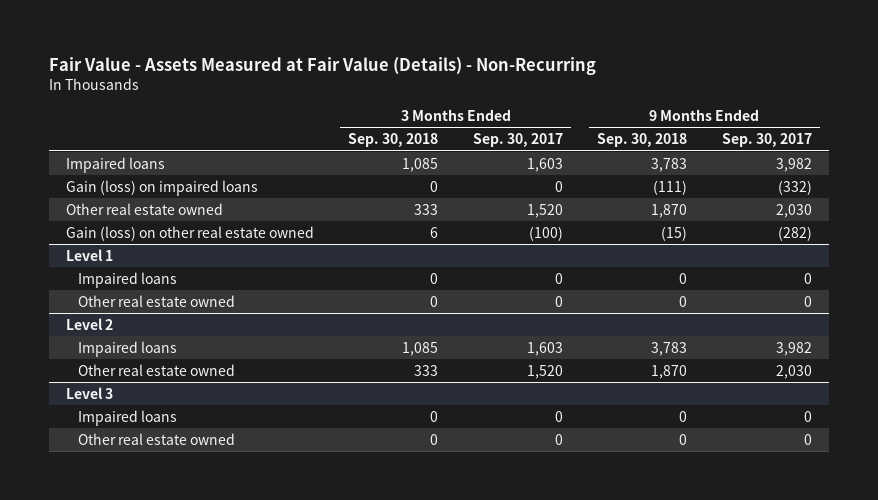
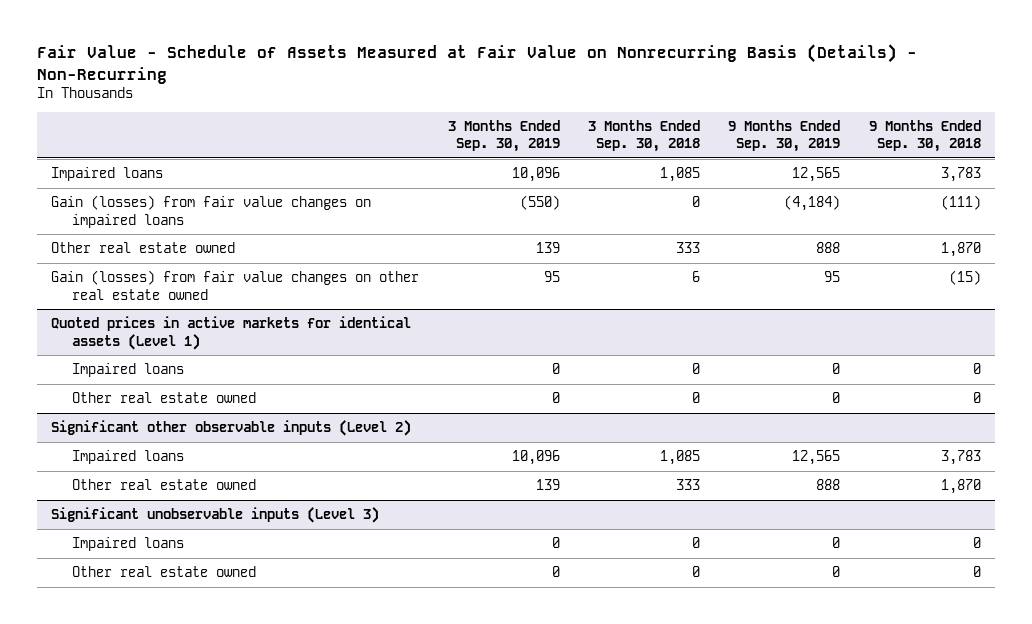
- Fair Value - Assets Measured at Fair Value (Details) - Non-Recurring
+ Fair Value - Schedule of Assets Measured at Fair Value on Nonrecurring Basis (Details) - Non-Recurring
- | 3 Months Ended Sep. 30, 2018 | 3 Months Ended Sep. 30, 2017 | 9 Months Ended Sep. 30, 2018 | 9 Months Ended Sep. 30, 2017
+ | 3 Months Ended Sep. 30, 2019 | 3 Months Ended Sep. 30, 2018 | 9 Months Ended Sep. 30, 2019 | 9 Months Ended Sep. 30, 2018
- Gain (loss) on impaired loans | 0 | 0 | (111) | (332)
+ Gain (losses) from fair value changes on impaired loans | (550) | 0 | (4,184) | (111)
- Gain (loss) on other real estate owned | 6 | (100) | (15) | (282)
- Level 1
+ Gain (losses) from fair value changes on other real estate owned | 95 | 6 | 95 | (15)
+ Quoted prices in active markets for identical assets (Level 1)
- Level 2
+ Significant other observable inputs (Level 2)
- Level 3
+ Significant unobservable inputs (Level 3)

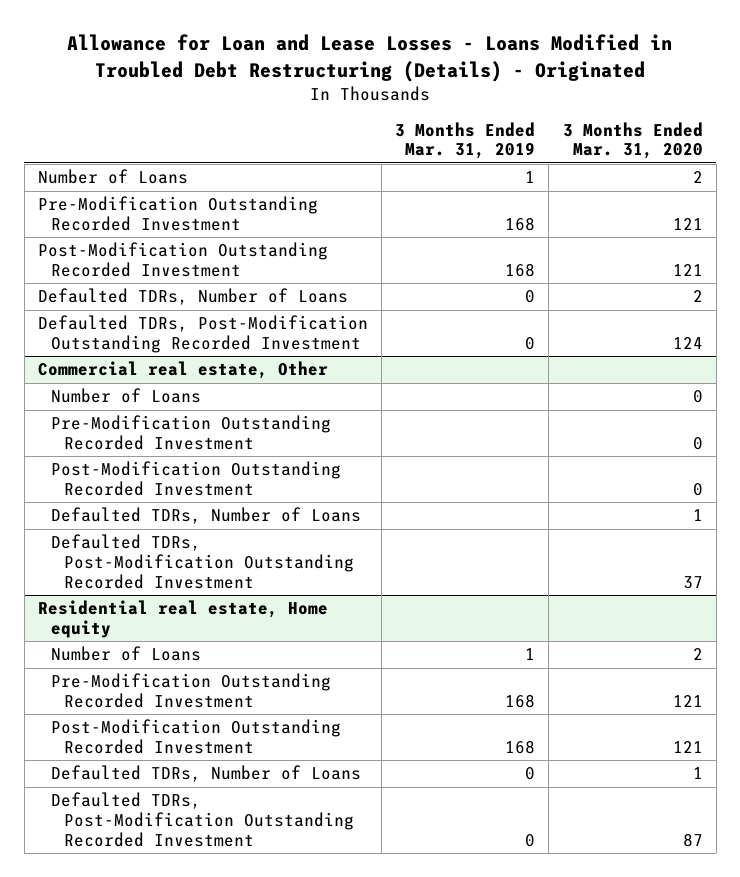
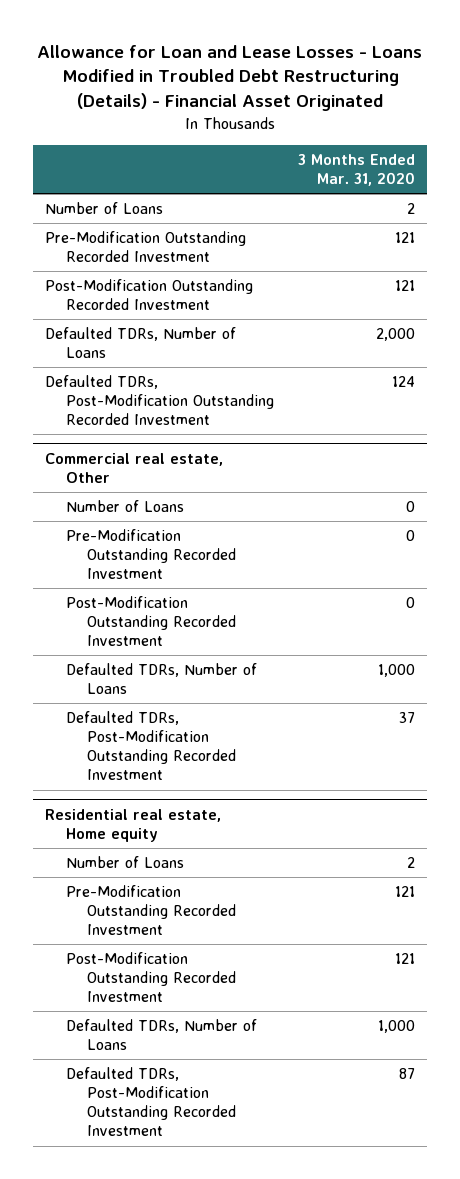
- Allowance for Loan and Lease Losses - Loans Modified in Troubled Debt Restructuring (Details) - Originated
+ Allowance for Loan and Lease Losses - Loans Modified in Troubled Debt Restructuring (Details) - Financial Asset Originated
- | 3 Months Ended Mar. 31, 2019 | 3 Months Ended Mar. 31, 2020
+ | 3 Months Ended Mar. 31, 2020
- Defaulted TDRs, Number of Loans | 0 | 2
+ Defaulted TDRs, Number of Loans | 2,000
@ Commercial real estate, Other
- Defaulted TDRs, Number of Loans | | 1
+ Defaulted TDRs, Number of Loans | 1,000
@ Residential real estate, Home equity
- Defaulted TDRs, Number of Loans | 0 | 1
+ Defaulted TDRs, Number of Loans | 1,000

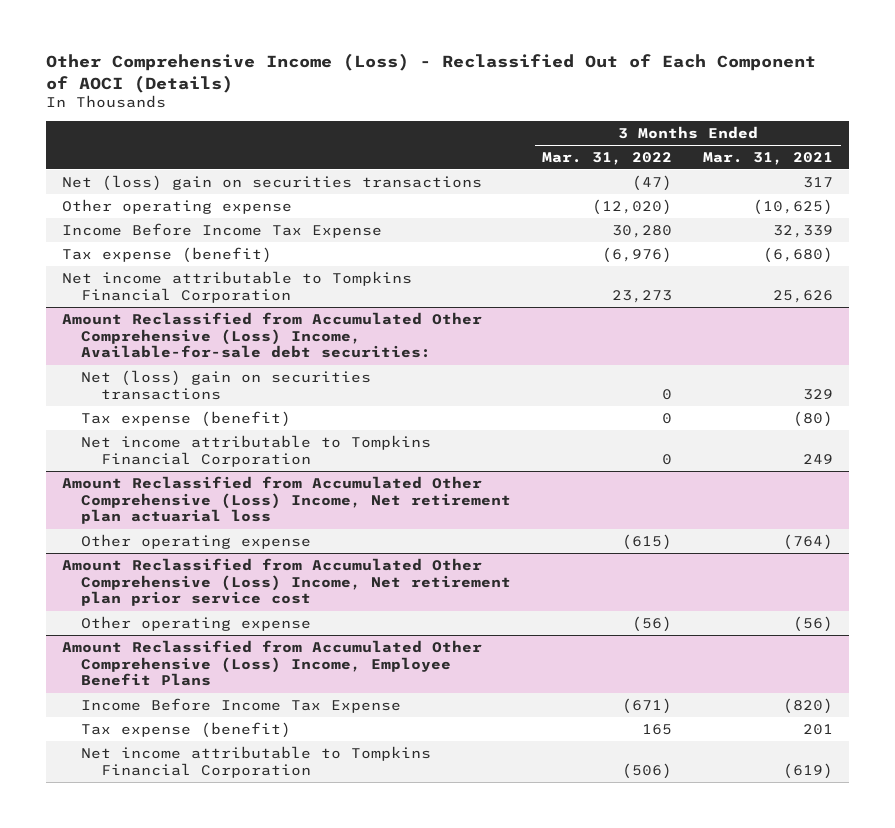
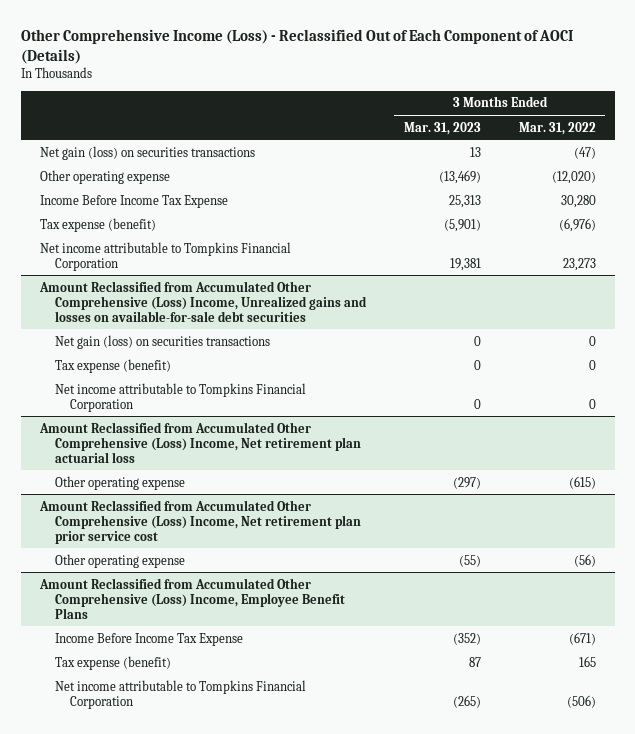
- | 3 Months Ended Mar. 31, 2022 | 3 Months Ended Mar. 31, 2021
+ | 3 Months Ended Mar. 31, 2023 | 3 Months Ended Mar. 31, 2022
- Net (loss) gain on securities transactions | (47) | 317
+ Net gain (loss) on securities transactions | 13 | (47)
- Amount Reclassified from Accumulated Other Comprehensive (Loss) Income, Available-for-sale debt securities:
- Net (loss) gain on securities transactions | 0 | 329
+ Amount Reclassified from Accumulated Other Comprehensive (Loss) Income, Unrealized gains and losses on available-for-sale debt securities
+ Net gain (loss) on securities transactions | 0 | 0

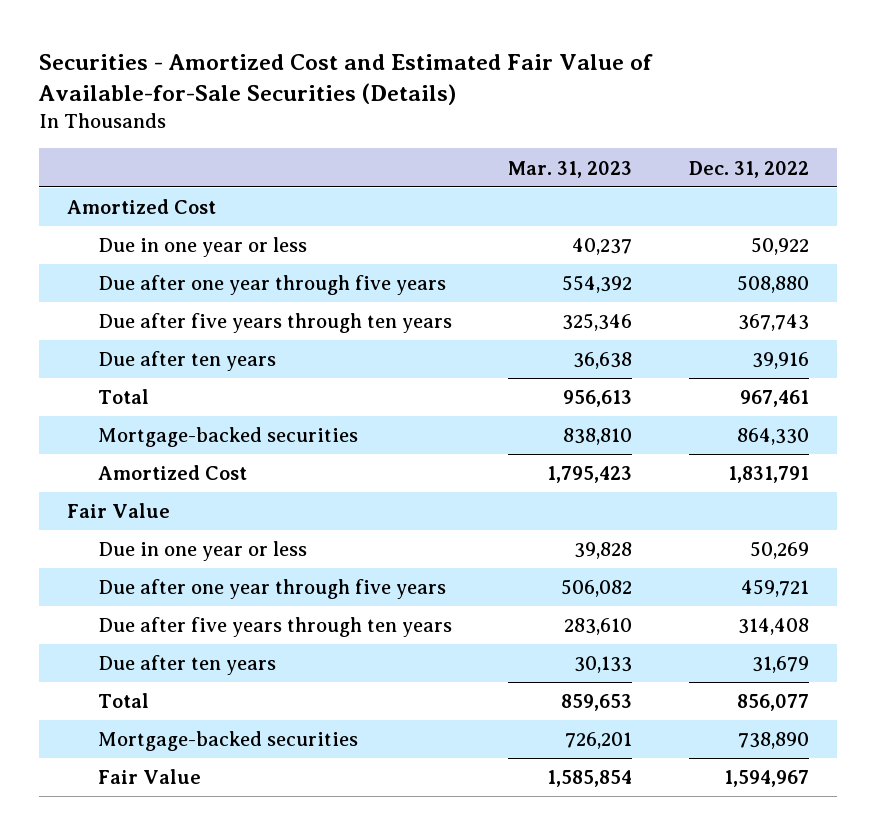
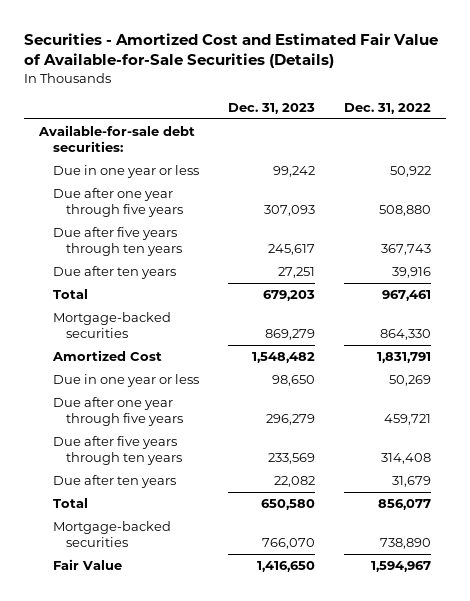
- | Mar. 31, 2023 | Dec. 31, 2022
+ | Dec. 31, 2023 | Dec. 31, 2022
- Amortized Cost
+ Available-for-sale debt securities:
- Fair Value

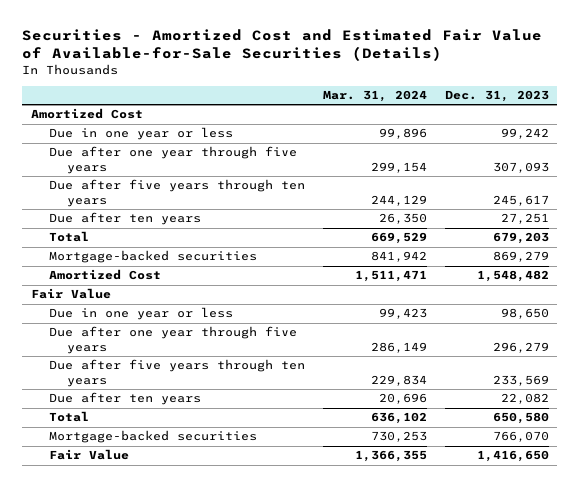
- | Dec. 31, 2023 | Dec. 31, 2022
+ | Mar. 31, 2024 | Dec. 31, 2023
- Available-for-sale debt securities:
+ Amortized Cost
+ Fair Value

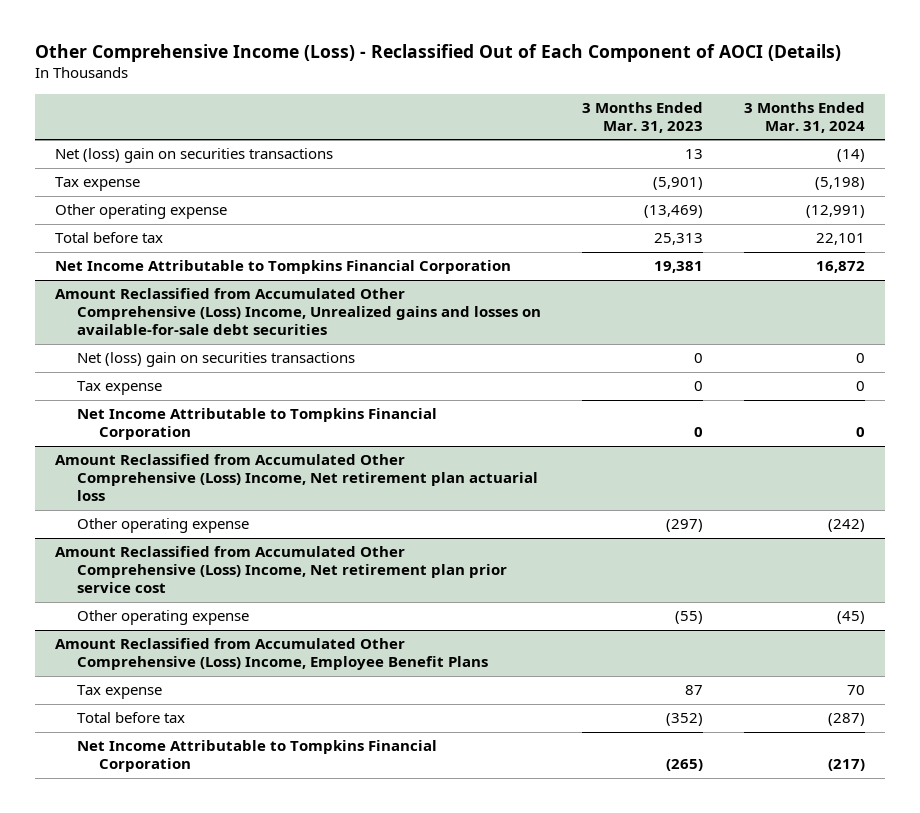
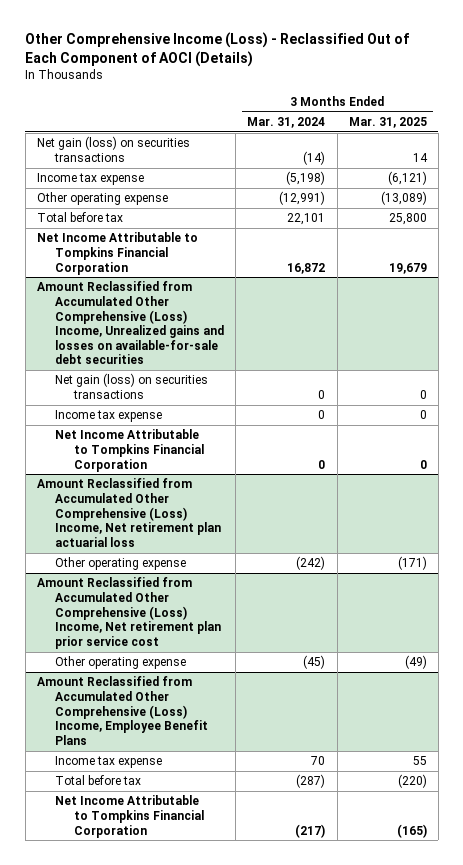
- | 3 Months Ended Mar. 31, 2023 | 3 Months Ended Mar. 31, 2024
+ | 3 Months Ended Mar. 31, 2024 | 3 Months Ended Mar. 31, 2025
- Net (loss) gain on securities transactions | 13 | (14)
- Tax expense | (5,901) | (5,198)
+ Net gain (loss) on securities transactions | (14) | 14
+ Income tax expense | (5,198) | (6,121)
@ Amount Reclassified from Accumulated Other Comprehensive (Loss) Income, Unrealized gains and losses on available-for-sale debt securities
- Net (loss) gain on securities transactions | 0 | 0
- Tax expense | 0 | 0
+ Net gain (loss) on securities transactions | 0 | 0
+ Income tax expense | 0 | 0
@ Amount Reclassified from Accumulated Other Comprehensive (Loss) Income, Employee Benefit Plans
- Tax expense | 87 | 70
+ Income tax expense | 70 | 55

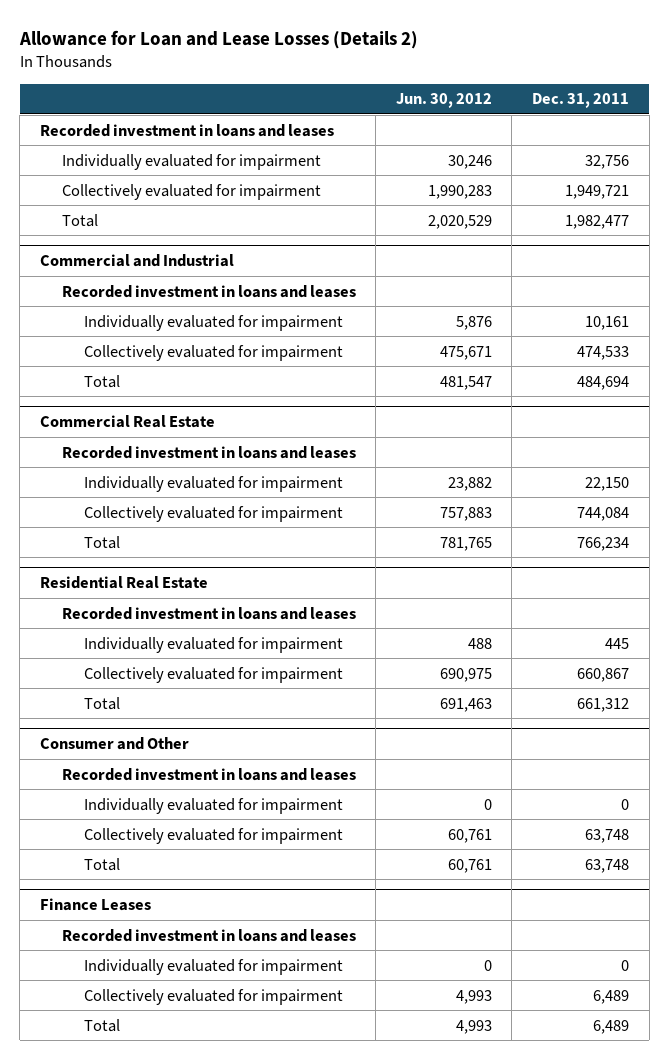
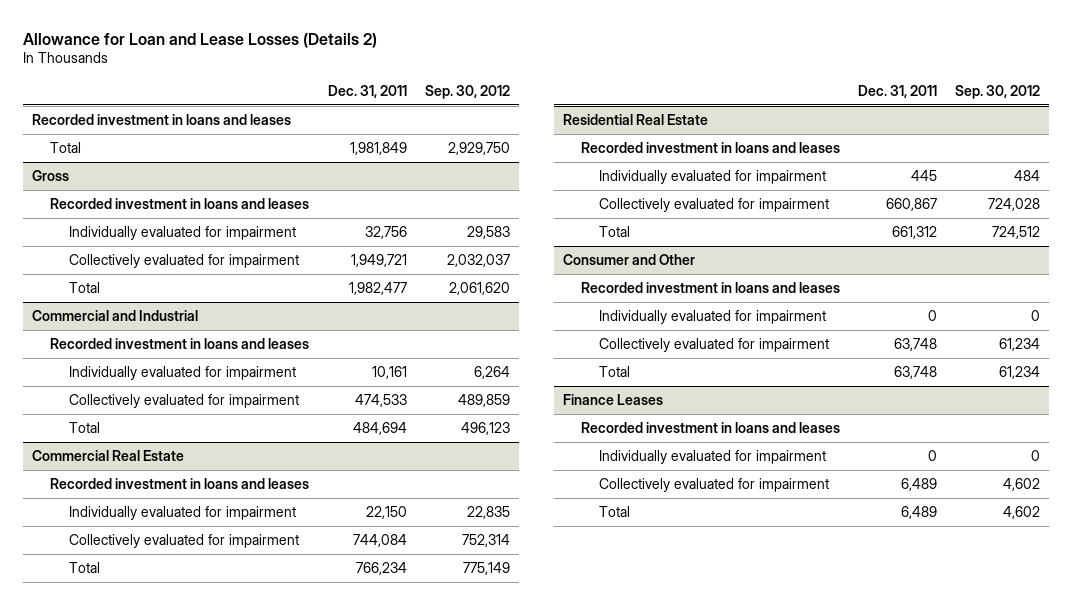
- | Jun. 30, 2012 | Dec. 31, 2011
+ | Dec. 31, 2011 | Sep. 30, 2012
+ Total | 1,981,849 | 2,929,750
+ Gross
+ Recorded investment in loans and leases

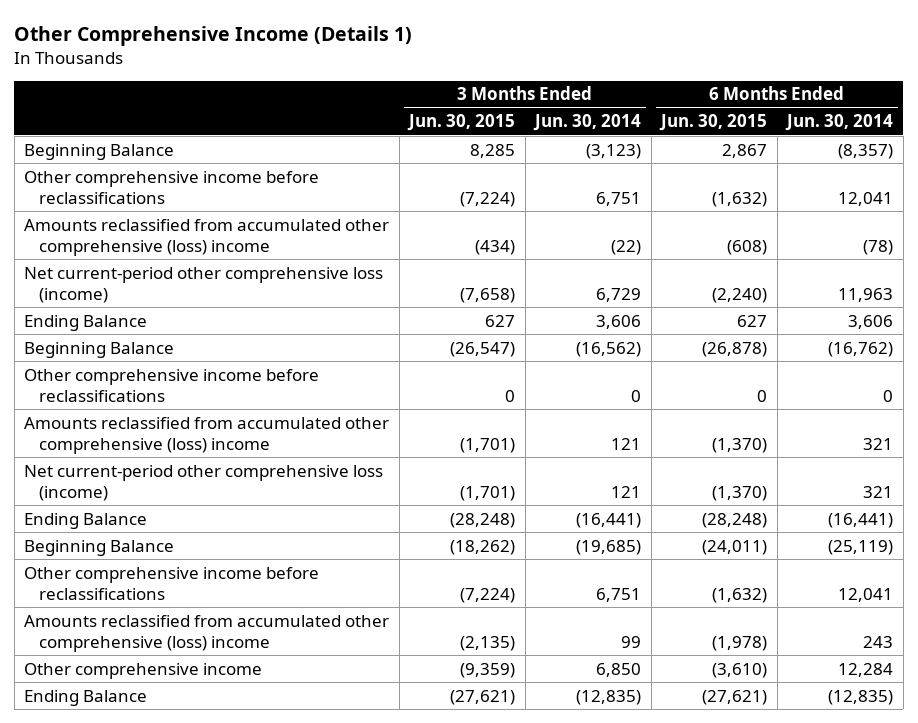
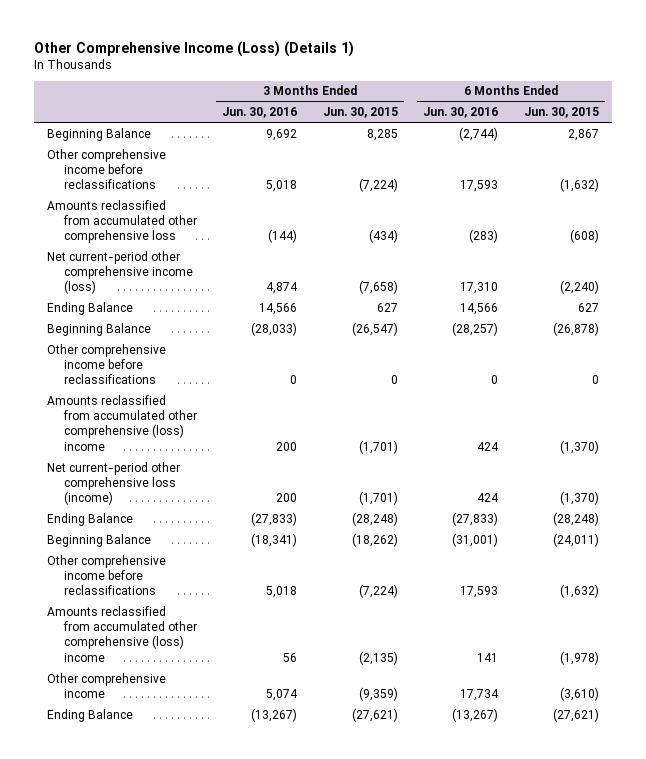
- Other Comprehensive Income (Details 1)
+ Other Comprehensive Income (Loss) (Details 1)
- | 3 Months Ended Jun. 30, 2015 | 3 Months Ended Jun. 30, 2014 | 6 Months Ended Jun. 30, 2015 | 6 Months Ended Jun. 30, 2014
+ | 3 Months Ended Jun. 30, 2016 | 3 Months Ended Jun. 30, 2015 | 6 Months Ended Jun. 30, 2016 | 6 Months Ended Jun. 30, 2015
- Amounts reclassified from accumulated other comprehensive (loss) income | (434) | (22) | (608) | (78)
- Net current-period other comprehensive loss (income) | (7,658) | 6,729 | (2,240) | 11,963
+ Amounts reclassified from accumulated other comprehensive loss | (144) | (434) | (283) | (608)
+ Net current-period other comprehensive income (loss) | 4,874 | (7,658) | 17,310 | (2,240)

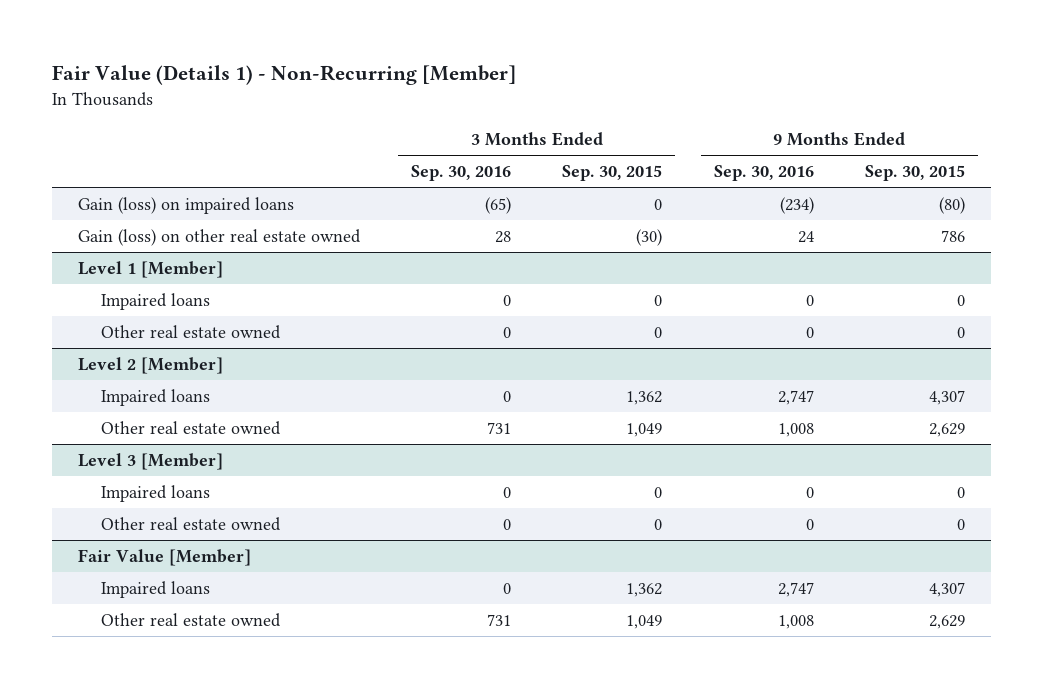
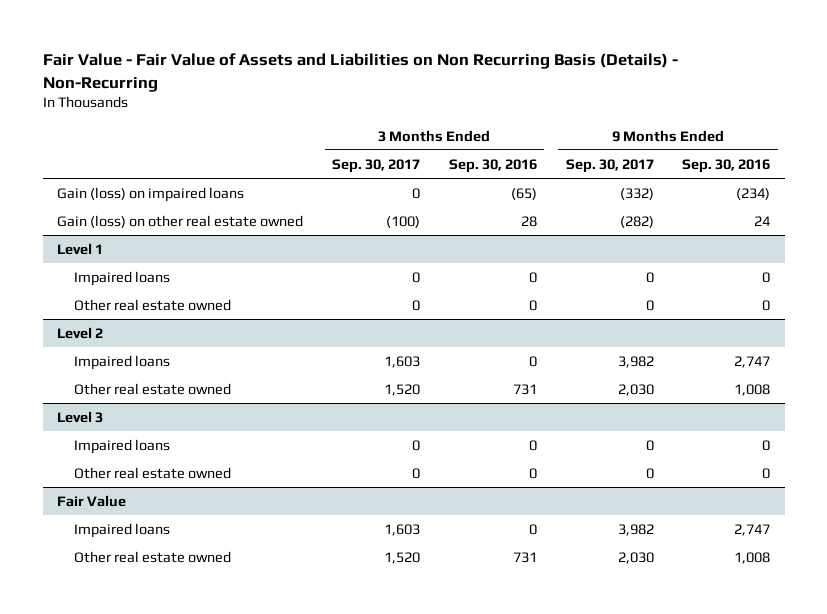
- Fair Value (Details 1) - Non-Recurring [Member]
+ Fair Value - Fair Value of Assets and Liabilities on Non Recurring Basis (Details) - Non-Recurring
- | 3 Months Ended Sep. 30, 2016 | 3 Months Ended Sep. 30, 2015 | 9 Months Ended Sep. 30, 2016 | 9 Months Ended Sep. 30, 2015
+ | 3 Months Ended Sep. 30, 2017 | 3 Months Ended Sep. 30, 2016 | 9 Months Ended Sep. 30, 2017 | 9 Months Ended Sep. 30, 2016
- Level 1 [Member]
+ Level 1
- Level 2 [Member]
+ Level 2
- Level 3 [Member]
+ Level 3
- Fair Value [Member]
+ Fair Value

